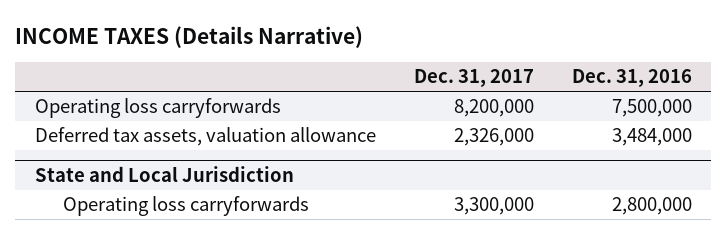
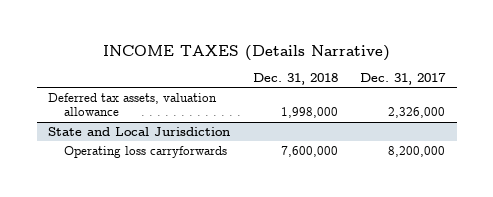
- | Dec. 31, 2017 | Dec. 31, 2016
+ | Dec. 31, 2018 | Dec. 31, 2017
- Operating loss carryforwards | 8,200,000 | 7,500,000
@ State and Local Jurisdiction
- Operating loss carryforwards | 3,300,000 | 2,800,000
+ Operating loss carryforwards | 7,600,000 | 8,200,000

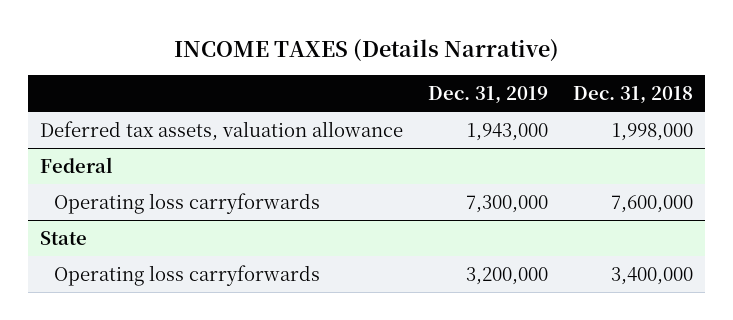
- | Dec. 31, 2018 | Dec. 31, 2017
+ | Dec. 31, 2019 | Dec. 31, 2018
- State and Local Jurisdiction
+ Federal
+ State
+ Operating loss carryforwards | 3,200,000 | 3,400,000

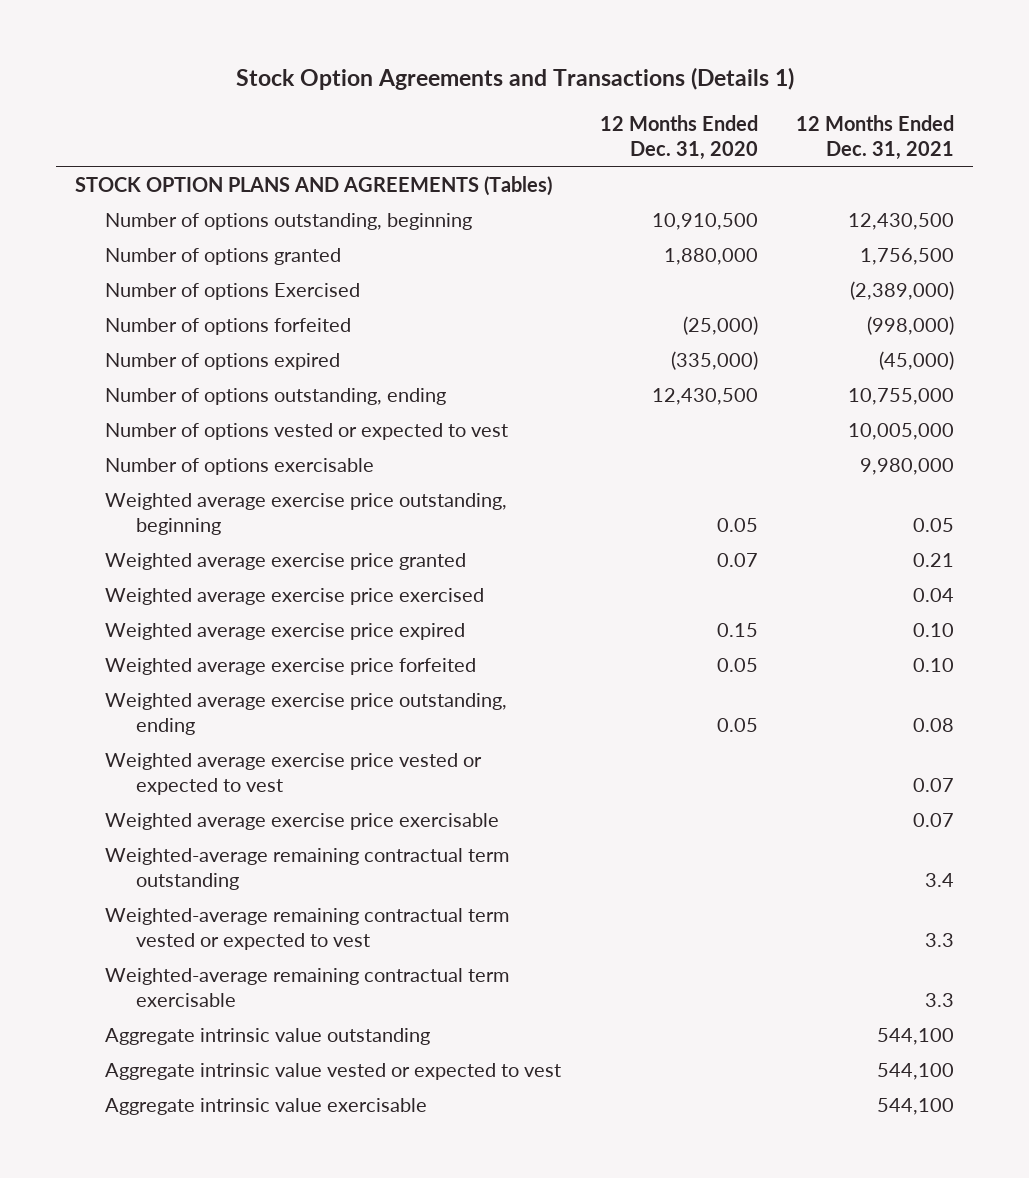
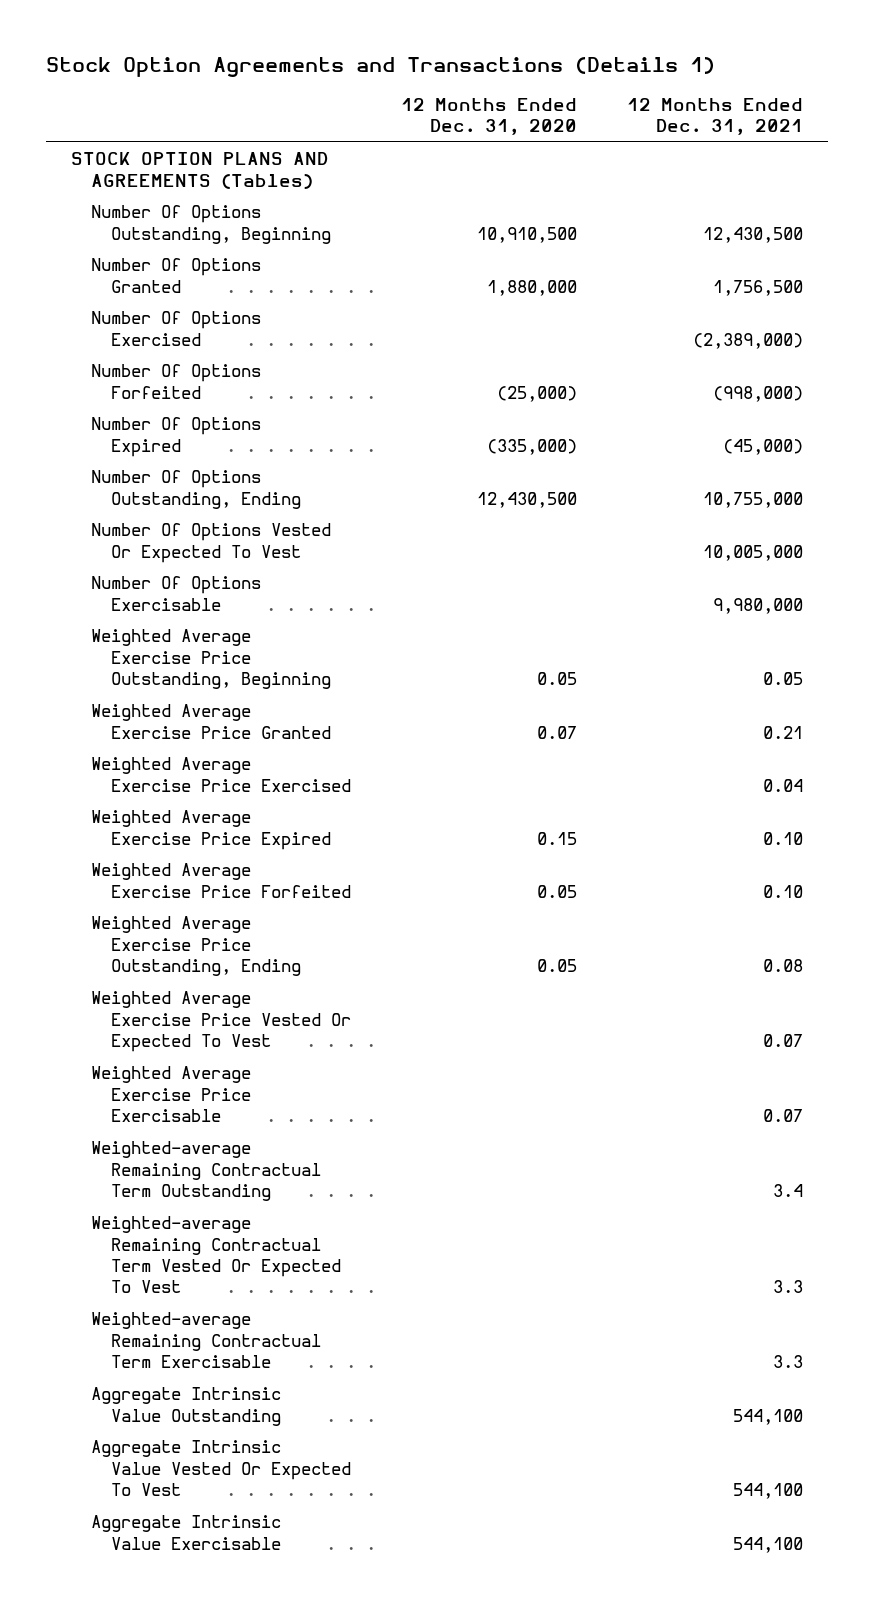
- Number of options outstanding, beginning | 10,910,500 | 12,430,500
- Number of options granted | 1,880,000 | 1,756,500
- Number of options Exercised | | (2,389,000)
- Number of options forfeited | (25,000) | (998,000)
- Number of options expired | (335,000) | (45,000)
- Number of options outstanding, ending | 12,430,500 | 10,755,000
- Number of options vested or expected to vest | | 10,005,000
- Number of options exercisable | | 9,980,000
- Weighted average exercise price outstanding, beginning | 0.05 | 0.05
- Weighted average exercise price granted | 0.07 | 0.21
- Weighted average exercise price exercised | | 0.04
- Weighted average exercise price expired | 0.15 | 0.10
- Weighted average exercise price forfeited | 0.05 | 0.10
- Weighted average exercise price outstanding, ending | 0.05 | 0.08
- Weighted average exercise price vested or expected to vest | | 0.07
- Weighted average exercise price exercisable | | 0.07
- Weighted-average remaining contractual term outstanding | | 3.4
- Weighted-average remaining contractual term vested or expected to vest | | 3.3
- Weighted-average remaining contractual term exercisable | | 3.3
- Aggregate intrinsic value outstanding | | 544,100
- Aggregate intrinsic value vested or expected to vest | | 544,100
- Aggregate intrinsic value exercisable | | 544,100
+ Number Of Options Outstanding, Beginning | 10,910,500 | 12,430,500
+ Number Of Options Granted | 1,880,000 | 1,756,500
+ Number Of Options Exercised | | (2,389,000)
+ Number Of Options Forfeited | (25,000) | (998,000)
+ Number Of Options Expired | (335,000) | (45,000)
+ Number Of Options Outstanding, Ending | 12,430,500 | 10,755,000
+ Number Of Options Vested Or Expected To Vest | | 10,005,000
+ Number Of Options Exercisable | | 9,980,000
+ Weighted Average Exercise Price Outstanding, Beginning | 0.05 | 0.05
+ Weighted Average Exercise Price Granted | 0.07 | 0.21
+ Weighted Average Exercise Price Exercised | | 0.04
+ Weighted Average Exercise Price Expired | 0.15 | 0.10
+ Weighted Average Exercise Price Forfeited | 0.05 | 0.10
+ Weighted Average Exercise Price Outstanding, Ending | 0.05 | 0.08
+ Weighted Average Exercise Price Vested Or Expected To Vest | | 0.07
+ Weighted Average Exercise Price Exercisable | | 0.07
+ Weighted-average Remaining Contractual Term Outstanding | | 3.4
+ Weighted-average Remaining Contractual Term Vested Or Expected To Vest | | 3.3
+ Weighted-average Remaining Contractual Term Exercisable | | 3.3
+ Aggregate Intrinsic Value Outstanding | | 544,100
+ Aggregate Intrinsic Value Vested Or Expected To Vest | | 544,100
+ Aggregate Intrinsic Value Exercisable | | 544,100

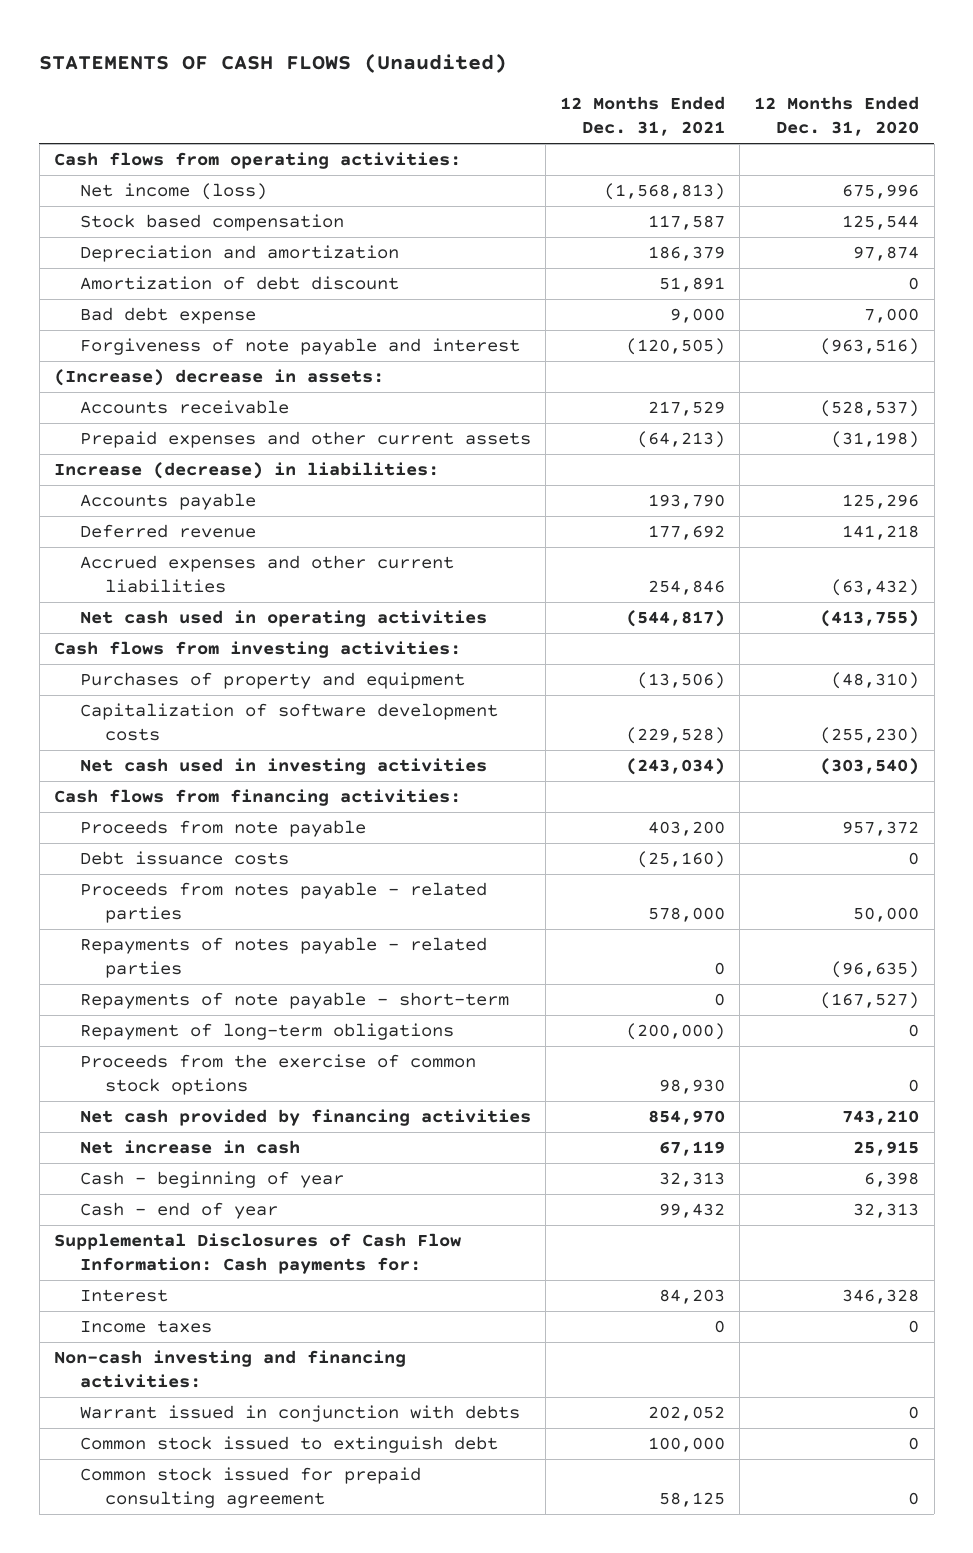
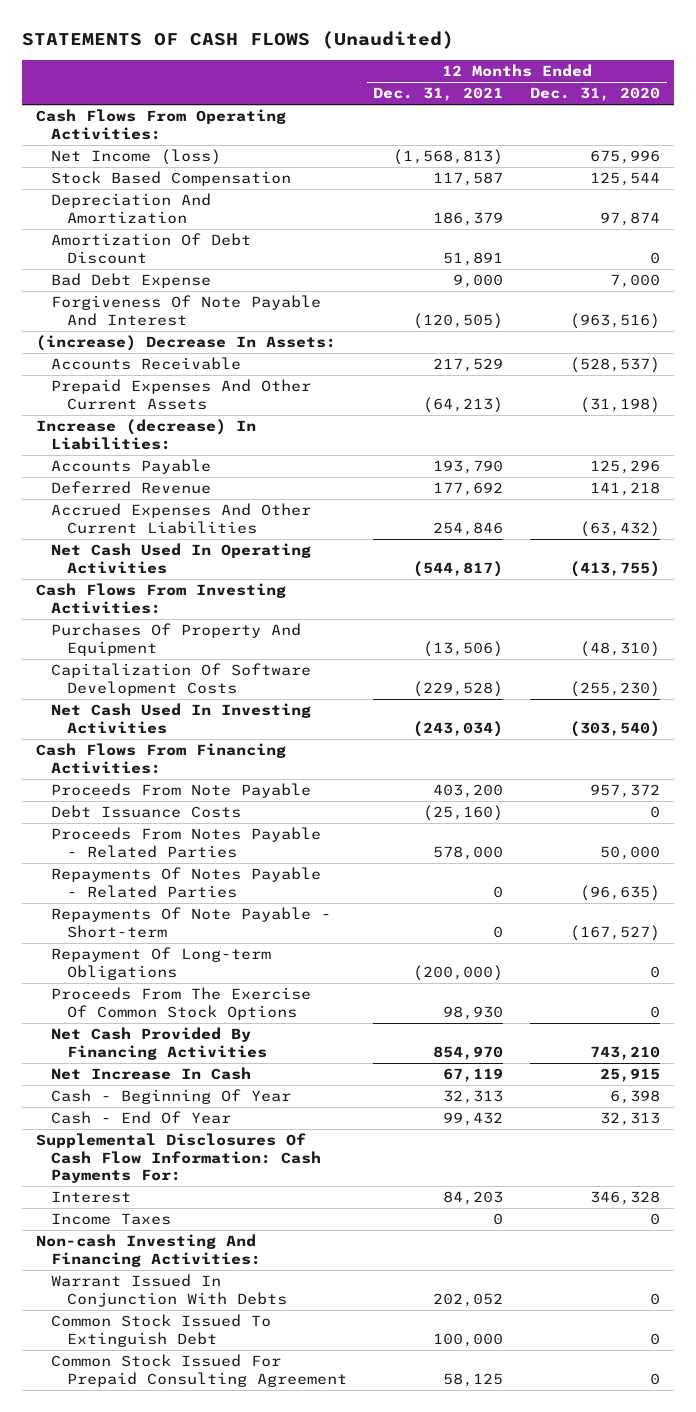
- Cash flows from operating activities:
- Net income (loss) | (1,568,813) | 675,996
- Stock based compensation | 117,587 | 125,544
- Depreciation and amortization | 186,379 | 97,874
- Amortization of debt discount | 51,891 | 0
- Bad debt expense | 9,000 | 7,000
- Forgiveness of note payable and interest | (120,505) | (963,516)
- (Increase) decrease in assets:
- Accounts receivable | 217,529 | (528,537)
- Prepaid expenses and other current assets | (64,213) | (31,198)
- Increase (decrease) in liabilities:
- Accounts payable | 193,790 | 125,296
- Deferred revenue | 177,692 | 141,218
- Accrued expenses and other current liabilities | 254,846 | (63,432)
- Net cash used in operating activities | (544,817) | (413,755)
- Cash flows from investing activities:
- Purchases of property and equipment | (13,506) | (48,310)
- Capitalization of software development costs | (229,528) | (255,230)
- Net cash used in investing activities | (243,034) | (303,540)
- Cash flows from financing activities:
- Proceeds from note payable | 403,200 | 957,372
- Debt issuance costs | (25,160) | 0
- Proceeds from notes payable - related parties | 578,000 | 50,000
- Repayments of notes payable - related parties | 0 | (96,635)
- Repayments of note payable - short-term | 0 | (167,527)
- Repayment of long-term obligations | (200,000) | 0
- Proceeds from the exercise of common stock options | 98,930 | 0
- Net cash provided by financing activities | 854,970 | 743,210
- Net increase in cash | 67,119 | 25,915
- Cash - beginning of year | 32,313 | 6,398
- Cash - end of year | 99,432 | 32,313
- Supplemental Disclosures of Cash Flow Information: Cash payments for:
+ Cash Flows From Operating Activities:
+ Net Income (loss) | (1,568,813) | 675,996
+ Stock Based Compensation | 117,587 | 125,544
+ Depreciation And Amortization | 186,379 | 97,874
+ Amortization Of Debt Discount | 51,891 | 0
+ Bad Debt Expense | 9,000 | 7,000
+ Forgiveness Of Note Payable And Interest | (120,505) | (963,516)
+ (increase) Decrease In Assets:
+ Accounts Receivable | 217,529 | (528,537)
+ Prepaid Expenses And Other Current Assets | (64,213) | (31,198)
+ Increase (decrease) In Liabilities:
+ Accounts Payable | 193,790 | 125,296
+ Deferred Revenue | 177,692 | 141,218
+ Accrued Expenses And Other Current Liabilities | 254,846 | (63,432)
+ Net Cash Used In Operating Activities | (544,817) | (413,755)
+ Cash Flows From Investing Activities:
+ Purchases Of Property And Equipment | (13,506) | (48,310)
+ Capitalization Of Software Development Costs | (229,528) | (255,230)
+ Net Cash Used In Investing Activities | (243,034) | (303,540)
+ Cash Flows From Financing Activities:
+ Proceeds From Note Payable | 403,200 | 957,372
+ Debt Issuance Costs | (25,160) | 0
+ Proceeds From Notes Payable - Related Parties | 578,000 | 50,000
+ Repayments Of Notes Payable - Related Parties | 0 | (96,635)
+ Repayments Of Note Payable - Short-term | 0 | (167,527)
+ Repayment Of Long-term Obligations | (200,000) | 0
+ Proceeds From The Exercise Of Common Stock Options | 98,930 | 0
+ Net Cash Provided By Financing Activities | 854,970 | 743,210
+ Net Increase In Cash | 67,119 | 25,915
+ Cash - Beginning Of Year | 32,313 | 6,398
+ Cash - End Of Year | 99,432 | 32,313
+ Supplemental Disclosures Of Cash Flow Information: Cash Payments For:
- Income taxes | 0 | 0
- Non-cash investing and financing activities:
- Warrant issued in conjunction with debts | 202,052 | 0
- Common stock issued to extinguish debt | 100,000 | 0
- Common stock issued for prepaid consulting agreement | 58,125 | 0
+ Income Taxes | 0 | 0
+ Non-cash Investing And Financing Activities:
+ Warrant Issued In Conjunction With Debts | 202,052 | 0
+ Common Stock Issued To Extinguish Debt | 100,000 | 0
+ Common Stock Issued For Prepaid Consulting Agreement | 58,125 | 0

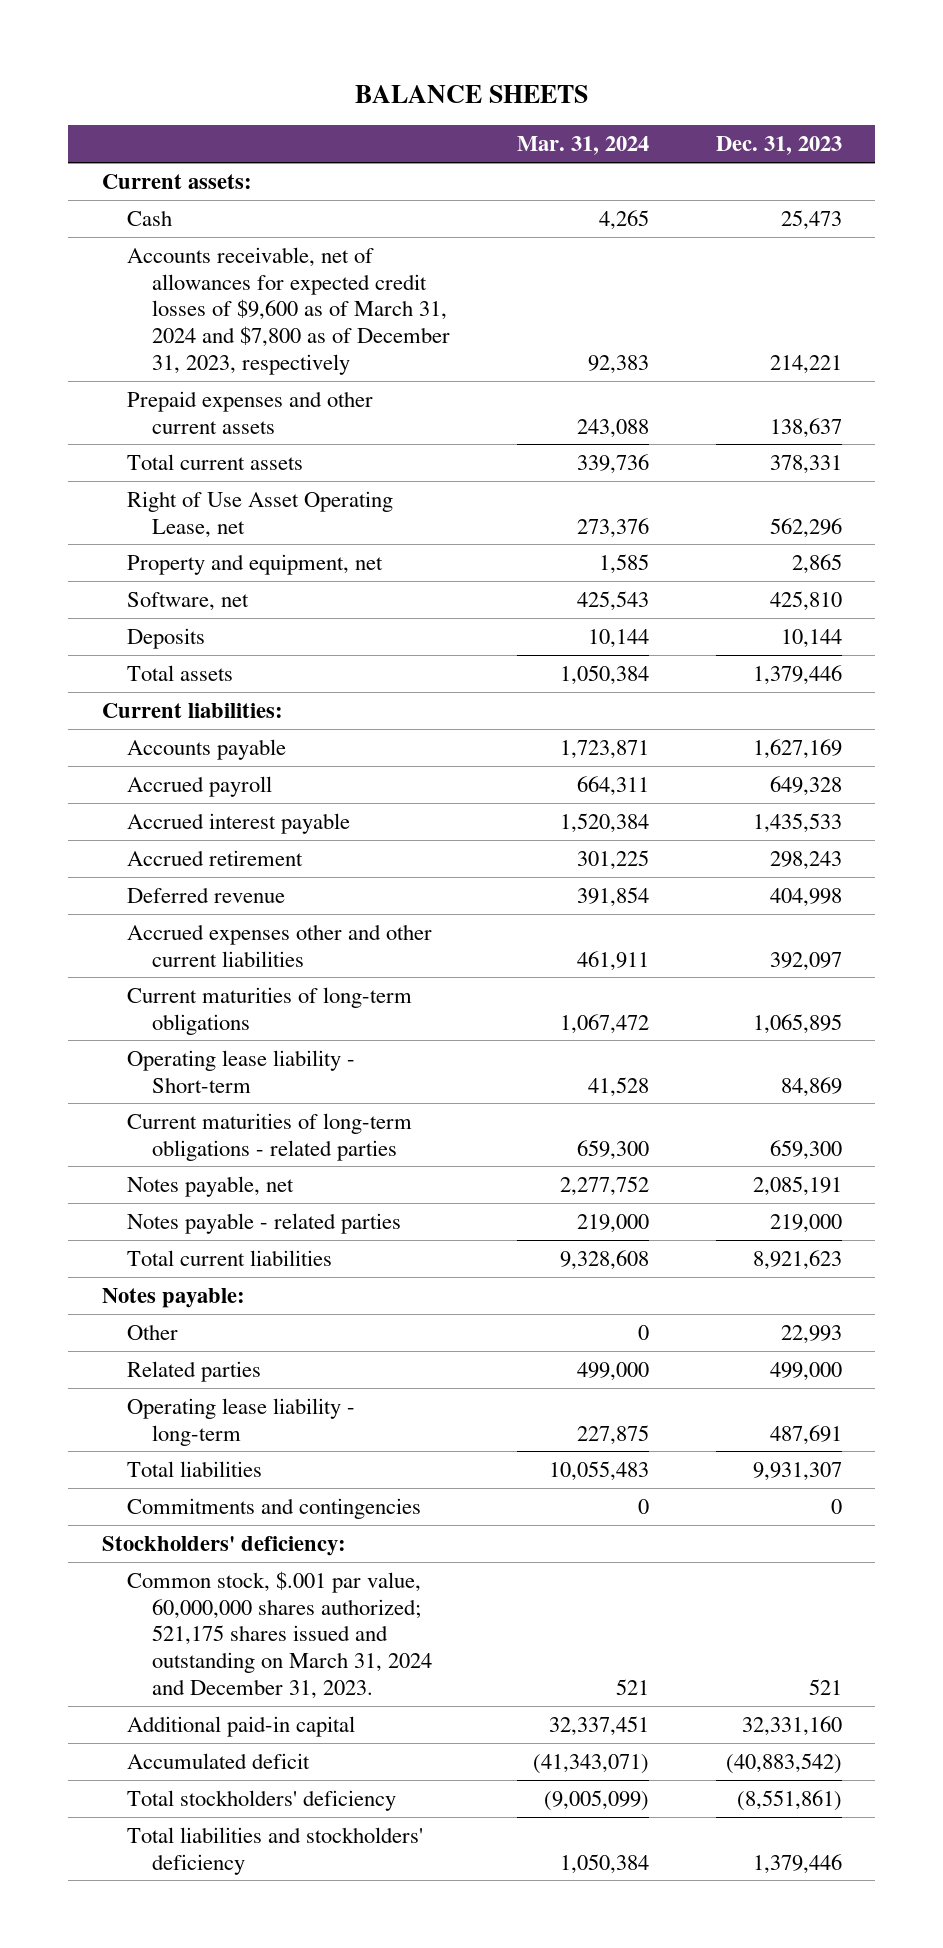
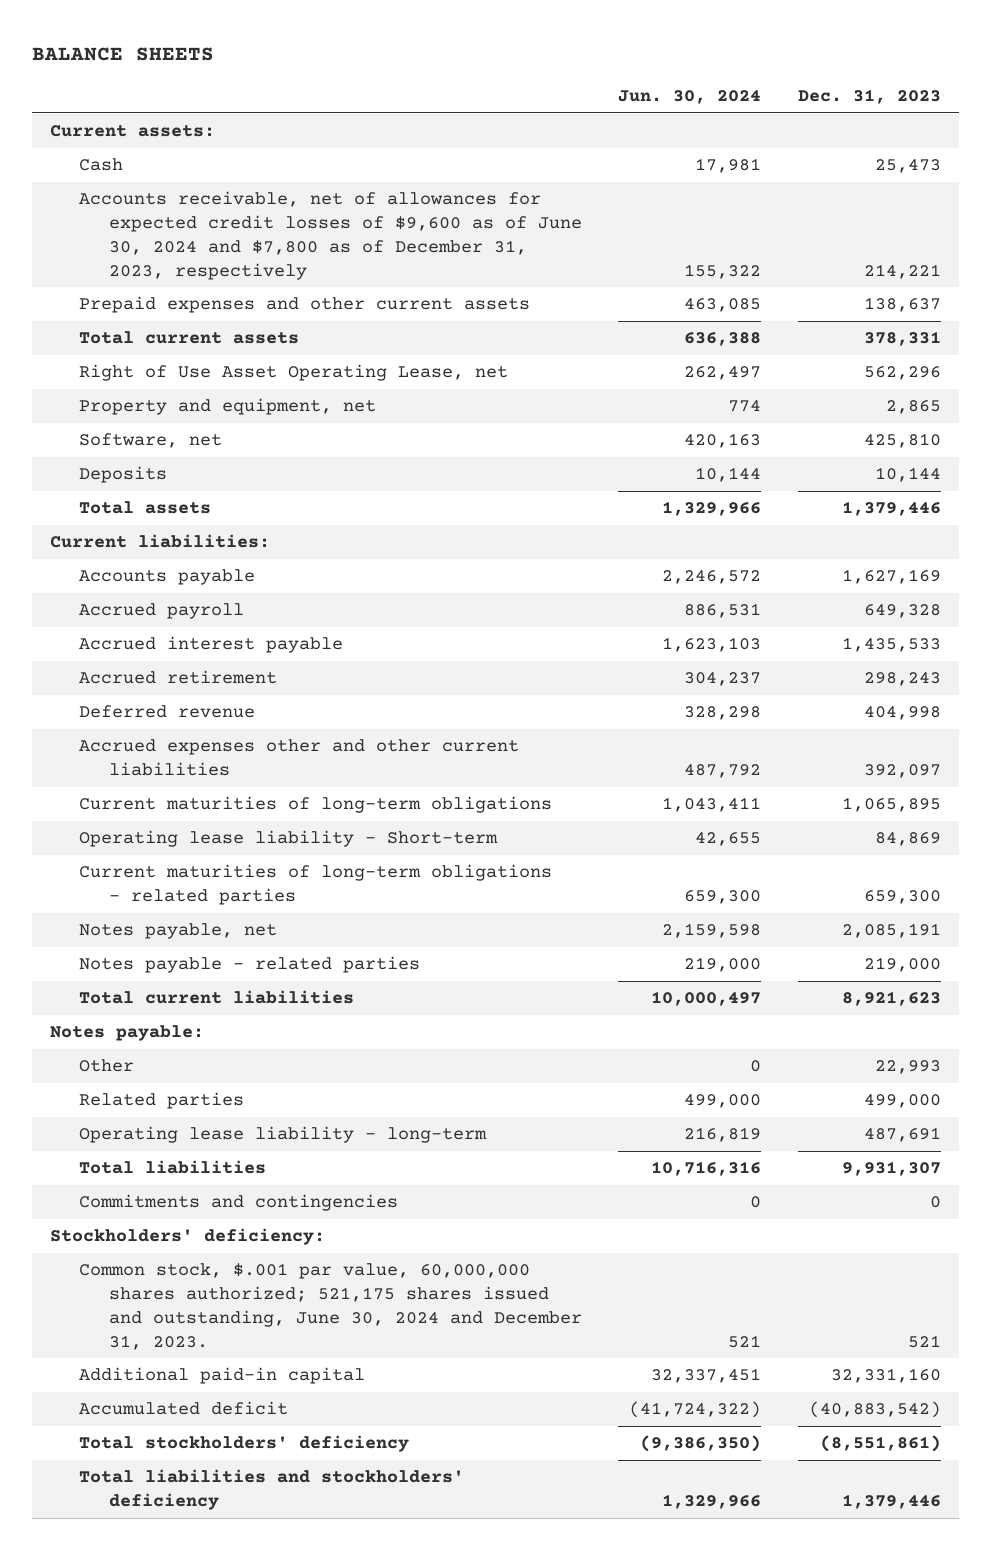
- | Mar. 31, 2024 | Dec. 31, 2023
+ | Jun. 30, 2024 | Dec. 31, 2023
- Accounts receivable, net of allowances for expected credit losses of $9,600 as of March 31, 2024 and $7,800 as of December 31, 2023, respectively | 92,383 | 214,221
+ Accounts receivable, net of allowances for expected credit losses of $9,600 as of June 30, 2024 and $7,800 as of December 31, 2023, respectively | 155,322 | 214,221
- Common stock, $.001 par value, 60,000,000 shares authorized; 521,175 shares issued and outstanding on March 31, 2024 and December 31, 2023. | 521 | 521
+ Common stock, $.001 par value, 60,000,000 shares authorized; 521,175 shares issued and outstanding, June 30, 2024 and December 31, 2023. | 521 | 521

